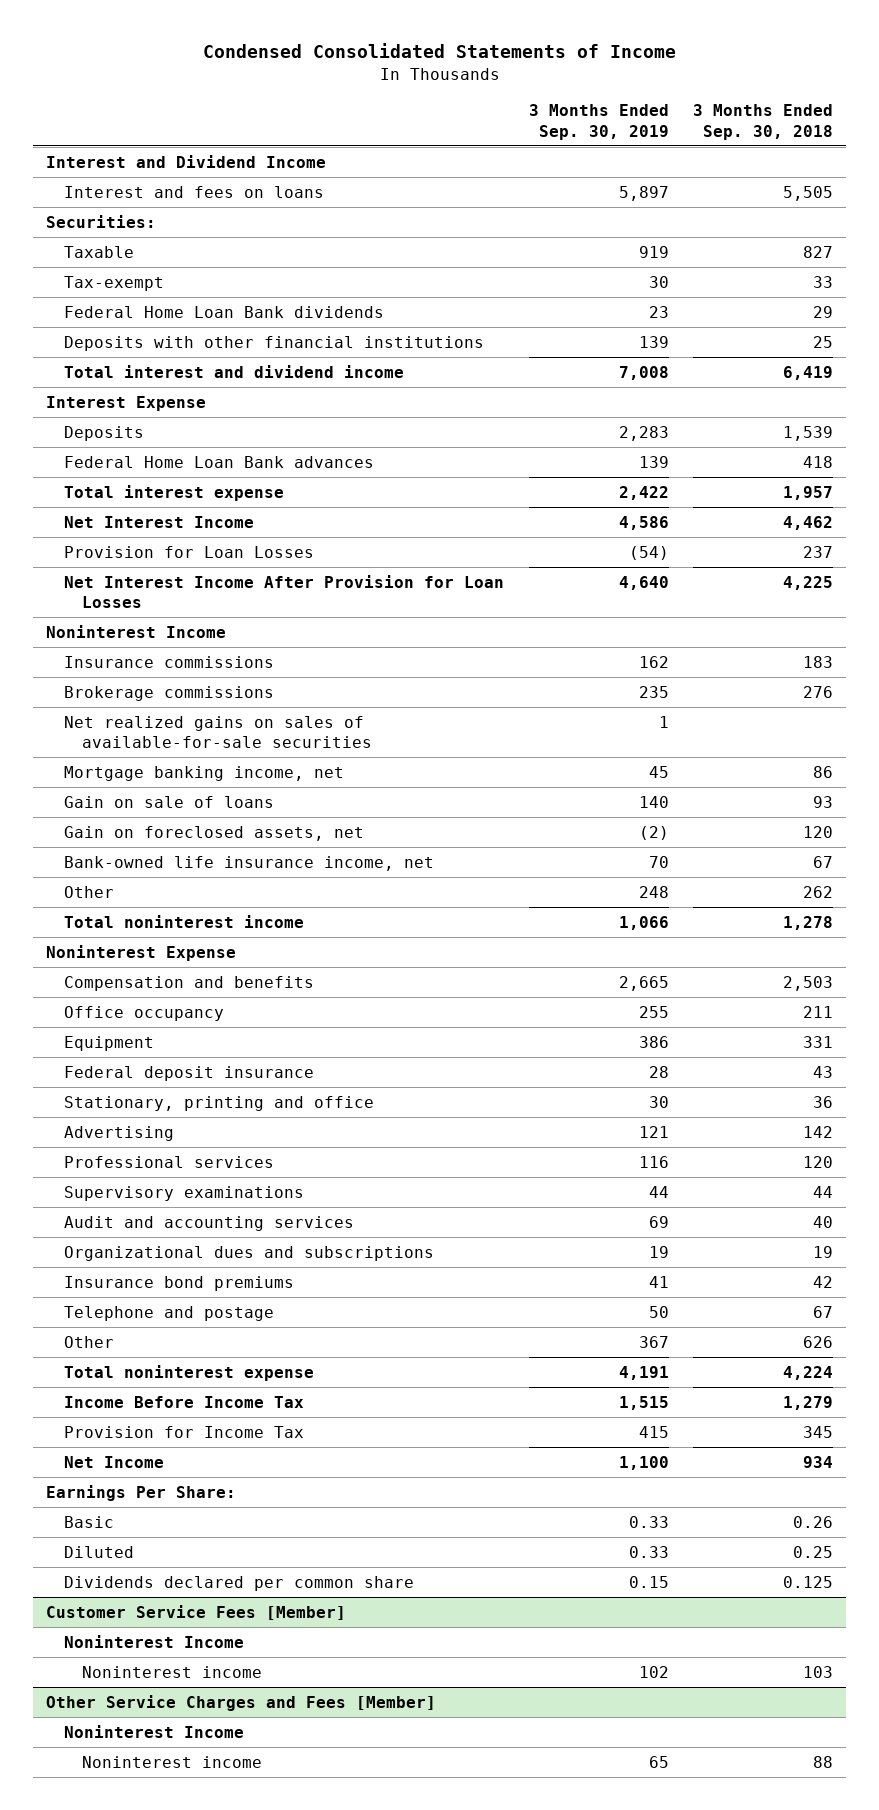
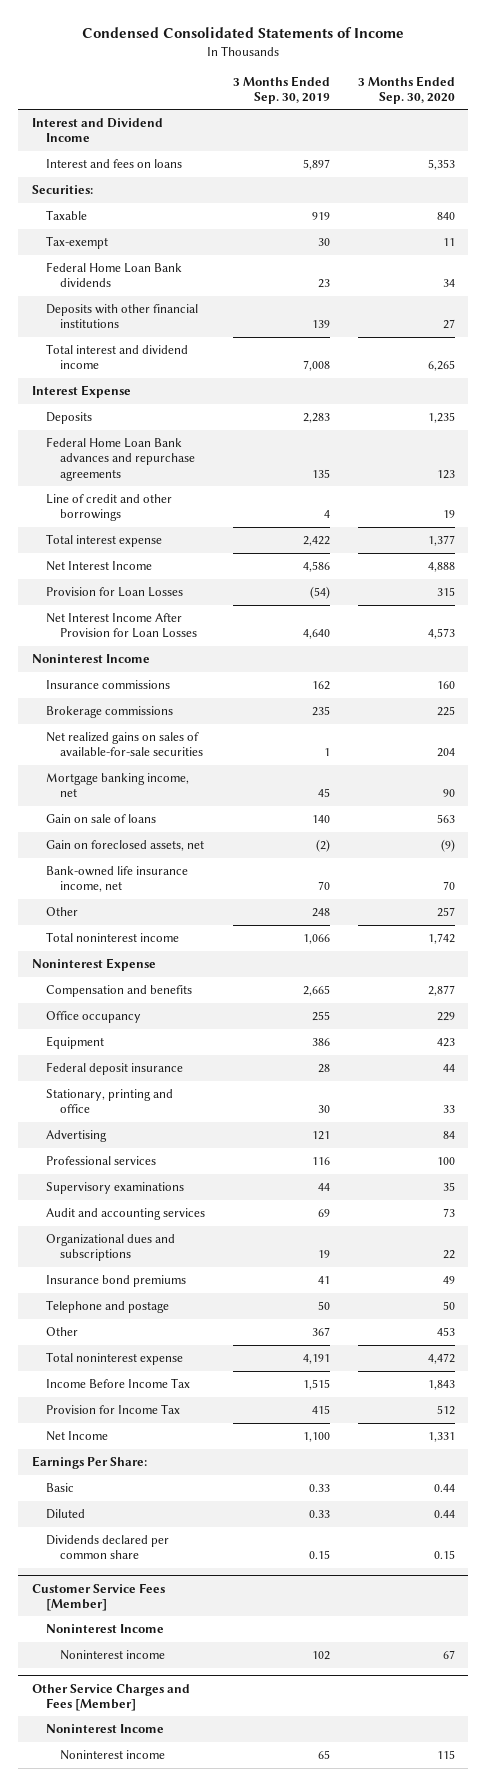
- | 3 Months Ended Sep. 30, 2019 | 3 Months Ended Sep. 30, 2018
+ | 3 Months Ended Sep. 30, 2019 | 3 Months Ended Sep. 30, 2020
- Federal Home Loan Bank advances | 139 | 418
+ Federal Home Loan Bank advances and repurchase agreements | 135 | 123
+ Line of credit and other borrowings | 4 | 19

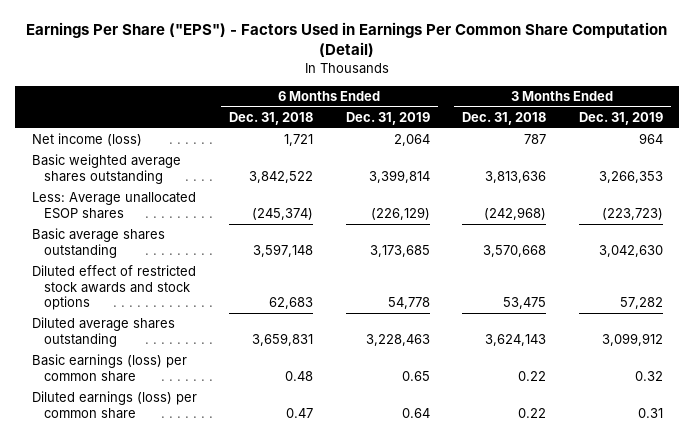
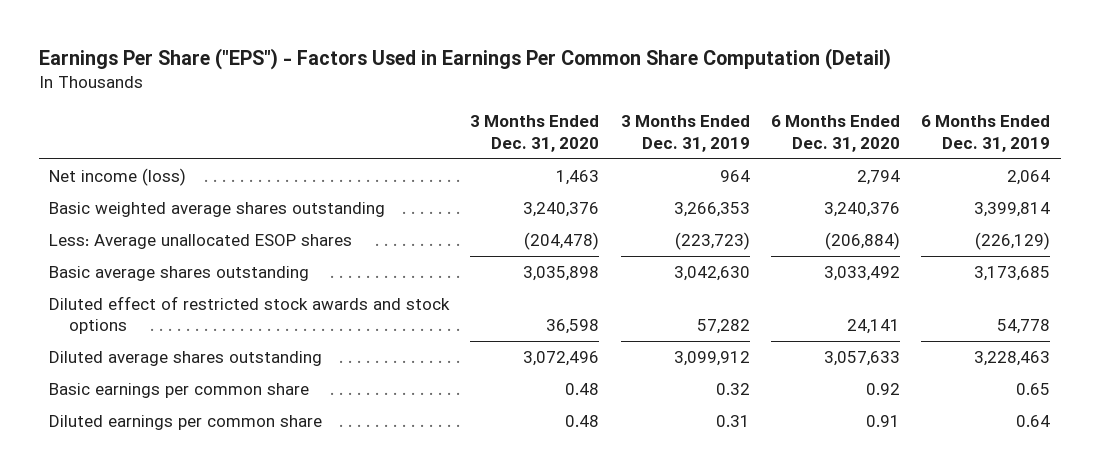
- | 6 Months Ended Dec. 31, 2018 | 6 Months Ended Dec. 31, 2019 | 3 Months Ended Dec. 31, 2018 | 3 Months Ended Dec. 31, 2019
+ | 3 Months Ended Dec. 31, 2020 | 3 Months Ended Dec. 31, 2019 | 6 Months Ended Dec. 31, 2020 | 6 Months Ended Dec. 31, 2019
- Basic earnings (loss) per common share | 0.48 | 0.65 | 0.22 | 0.32
- Diluted earnings (loss) per common share | 0.47 | 0.64 | 0.22 | 0.31
+ Basic earnings per common share | 0.48 | 0.32 | 0.92 | 0.65
+ Diluted earnings per common share | 0.48 | 0.31 | 0.91 | 0.64

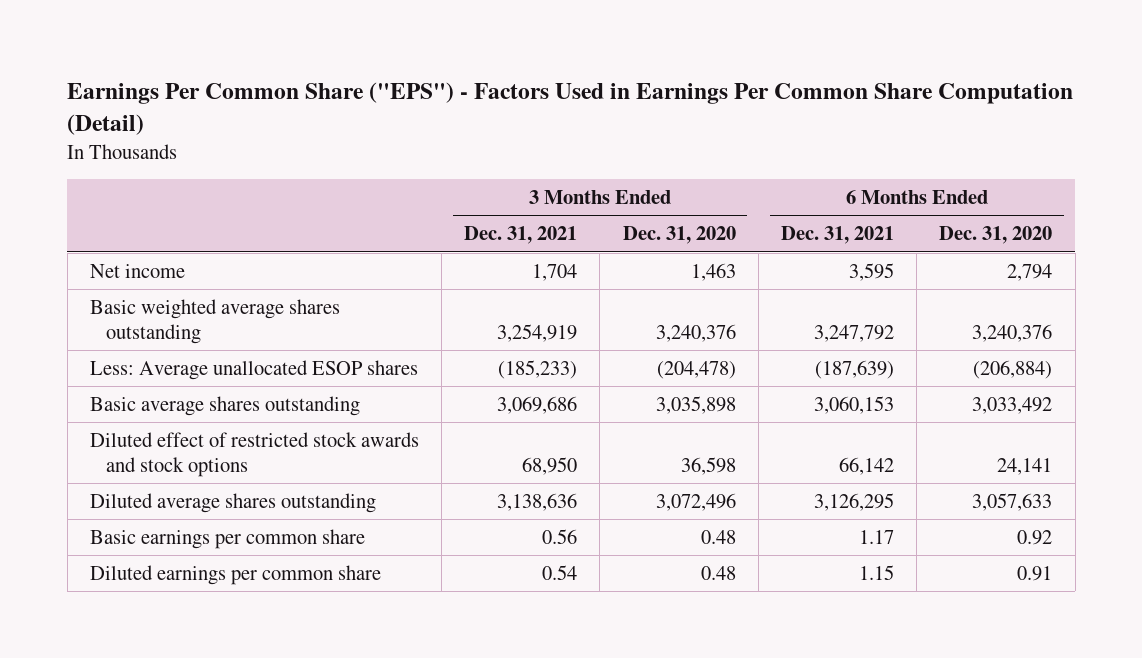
- Earnings Per Share ("EPS") - Factors Used in Earnings Per Common Share Computation (Detail)
+ Earnings Per Common Share ("EPS") - Factors Used in Earnings Per Common Share Computation (Detail)
- | 3 Months Ended Dec. 31, 2020 | 3 Months Ended Dec. 31, 2019 | 6 Months Ended Dec. 31, 2020 | 6 Months Ended Dec. 31, 2019
+ | 3 Months Ended Dec. 31, 2021 | 3 Months Ended Dec. 31, 2020 | 6 Months Ended Dec. 31, 2021 | 6 Months Ended Dec. 31, 2020
- Net income (loss) | 1,463 | 964 | 2,794 | 2,064
+ Net income | 1,704 | 1,463 | 3,595 | 2,794

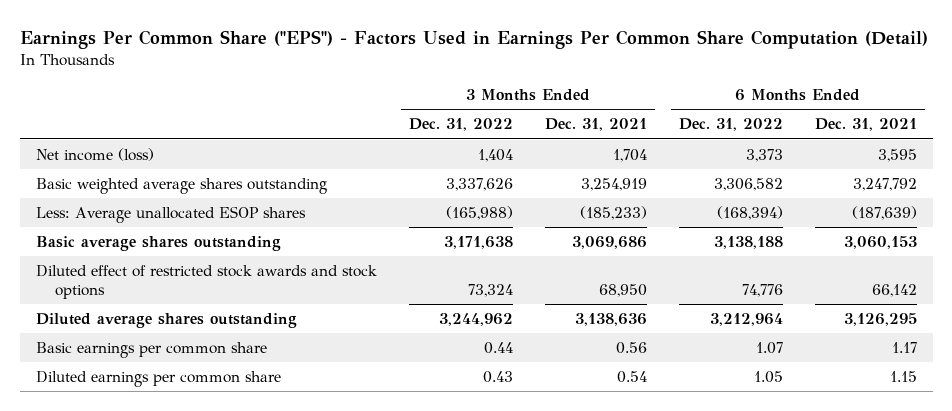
- | 3 Months Ended Dec. 31, 2021 | 3 Months Ended Dec. 31, 2020 | 6 Months Ended Dec. 31, 2021 | 6 Months Ended Dec. 31, 2020
+ | 3 Months Ended Dec. 31, 2022 | 3 Months Ended Dec. 31, 2021 | 6 Months Ended Dec. 31, 2022 | 6 Months Ended Dec. 31, 2021
- Net income | 1,704 | 1,463 | 3,595 | 2,794
+ Net income (loss) | 1,404 | 1,704 | 3,373 | 3,595

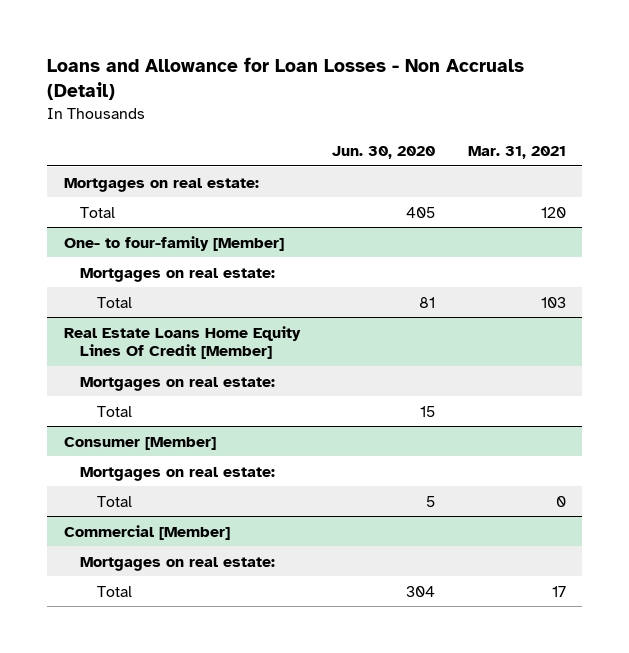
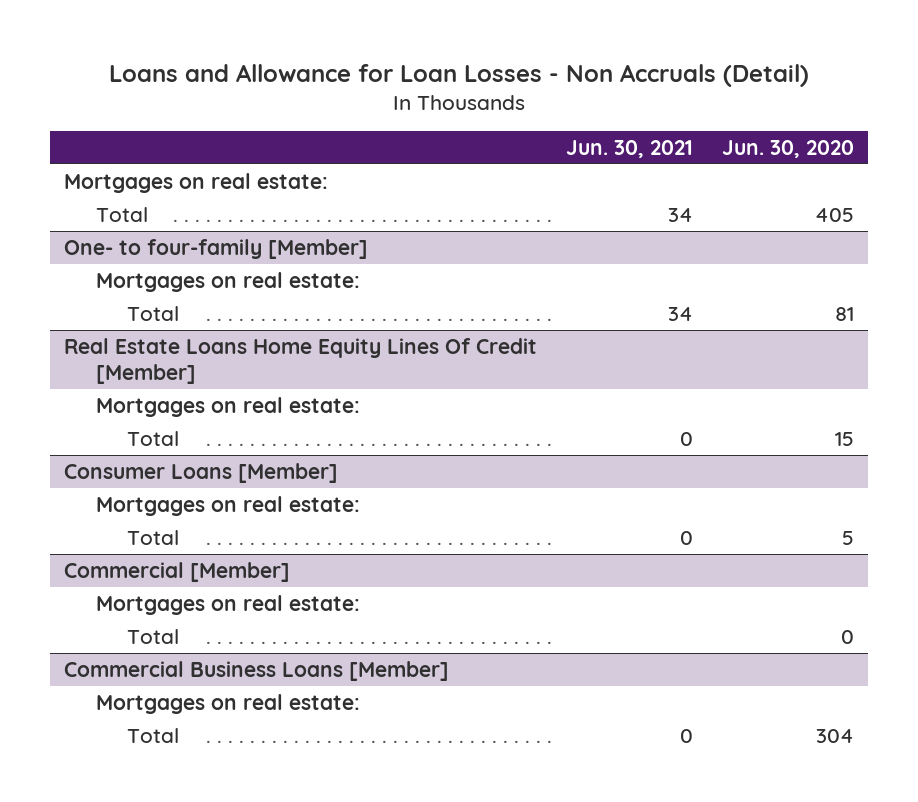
- | Jun. 30, 2020 | Mar. 31, 2021
+ | Jun. 30, 2021 | Jun. 30, 2020
- Consumer [Member]
+ Consumer Loans [Member]
@ Commercial [Member]
+ Total | | 0
+ Commercial Business Loans [Member]
+ Mortgages on real estate:

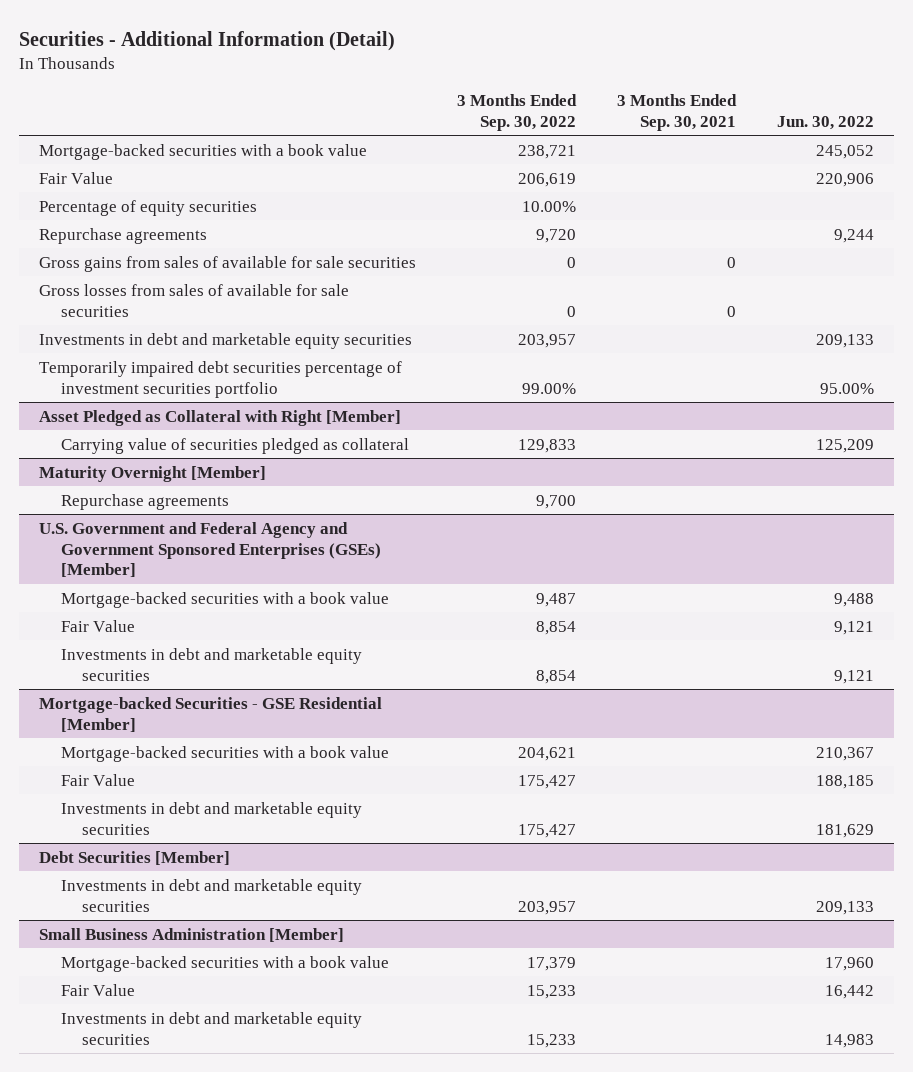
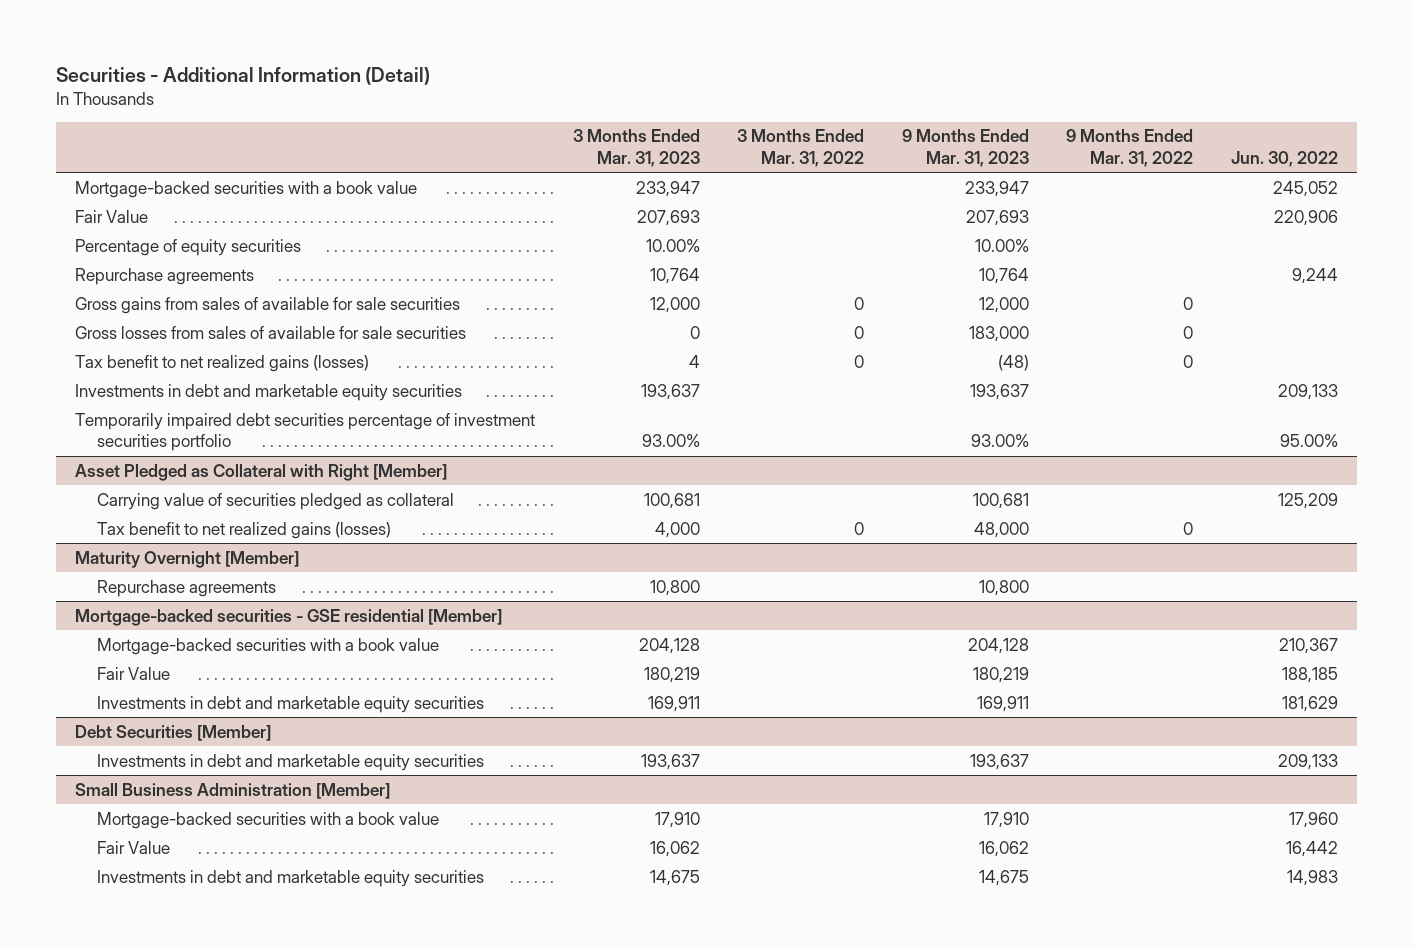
- | 3 Months Ended Sep. 30, 2022 | 3 Months Ended Sep. 30, 2021 | Jun. 30, 2022
+ | 3 Months Ended Mar. 31, 2023 | 3 Months Ended Mar. 31, 2022 | 9 Months Ended Mar. 31, 2023 | 9 Months Ended Mar. 31, 2022 | Jun. 30, 2022
+ Tax benefit to net realized gains (losses) | 4 | 0 | (48) | 0 |
@ Asset Pledged as Collateral with Right [Member]
+ Tax benefit to net realized gains (losses) | 4,000 | 0 | 48,000 | 0 |
- U.S. Government and Federal Agency and Government Sponsored Enterprises (GSEs) [Member]
- Mortgage-backed securities with a book value | 9,487 | | 9,488
- Fair Value | 8,854 | | 9,121
- Investments in debt and marketable equity securities | 8,854 | | 9,121
- Mortgage-backed Securities - GSE Residential [Member]
+ Mortgage-backed securities - GSE residential [Member]

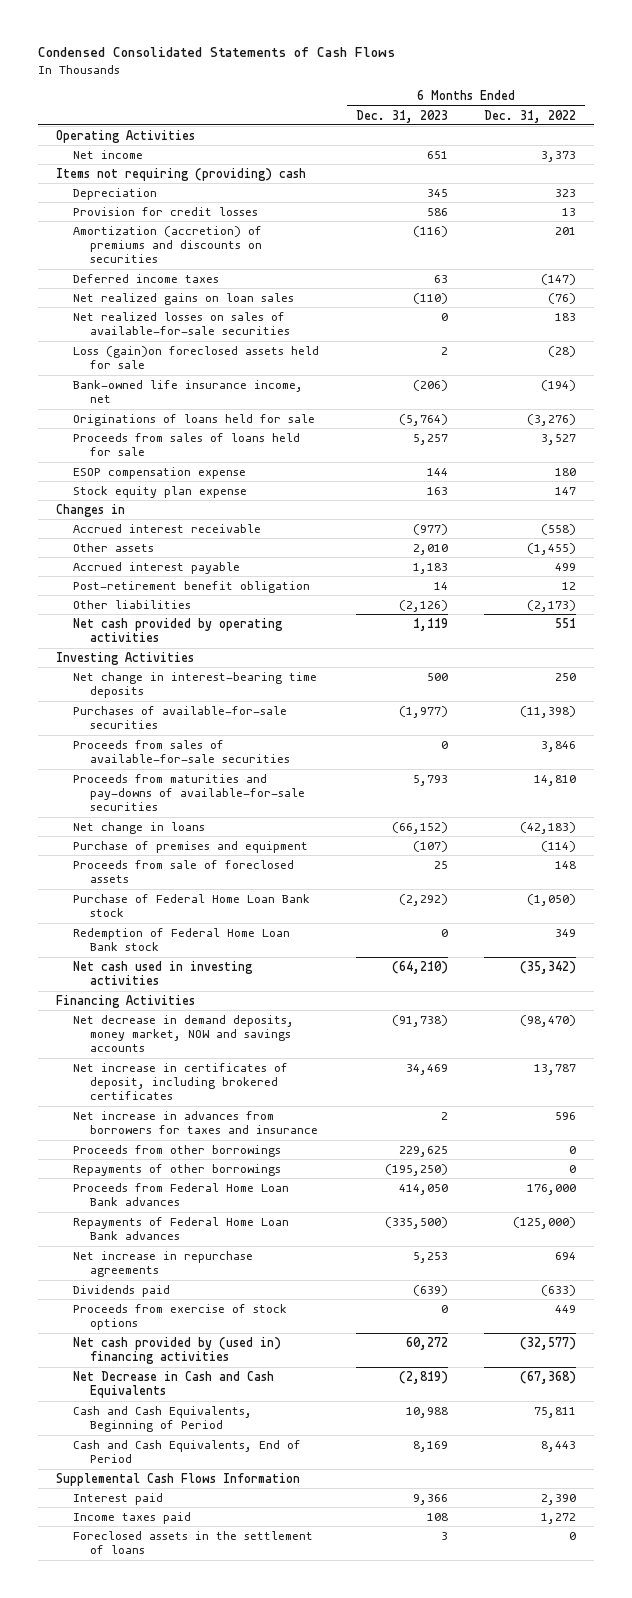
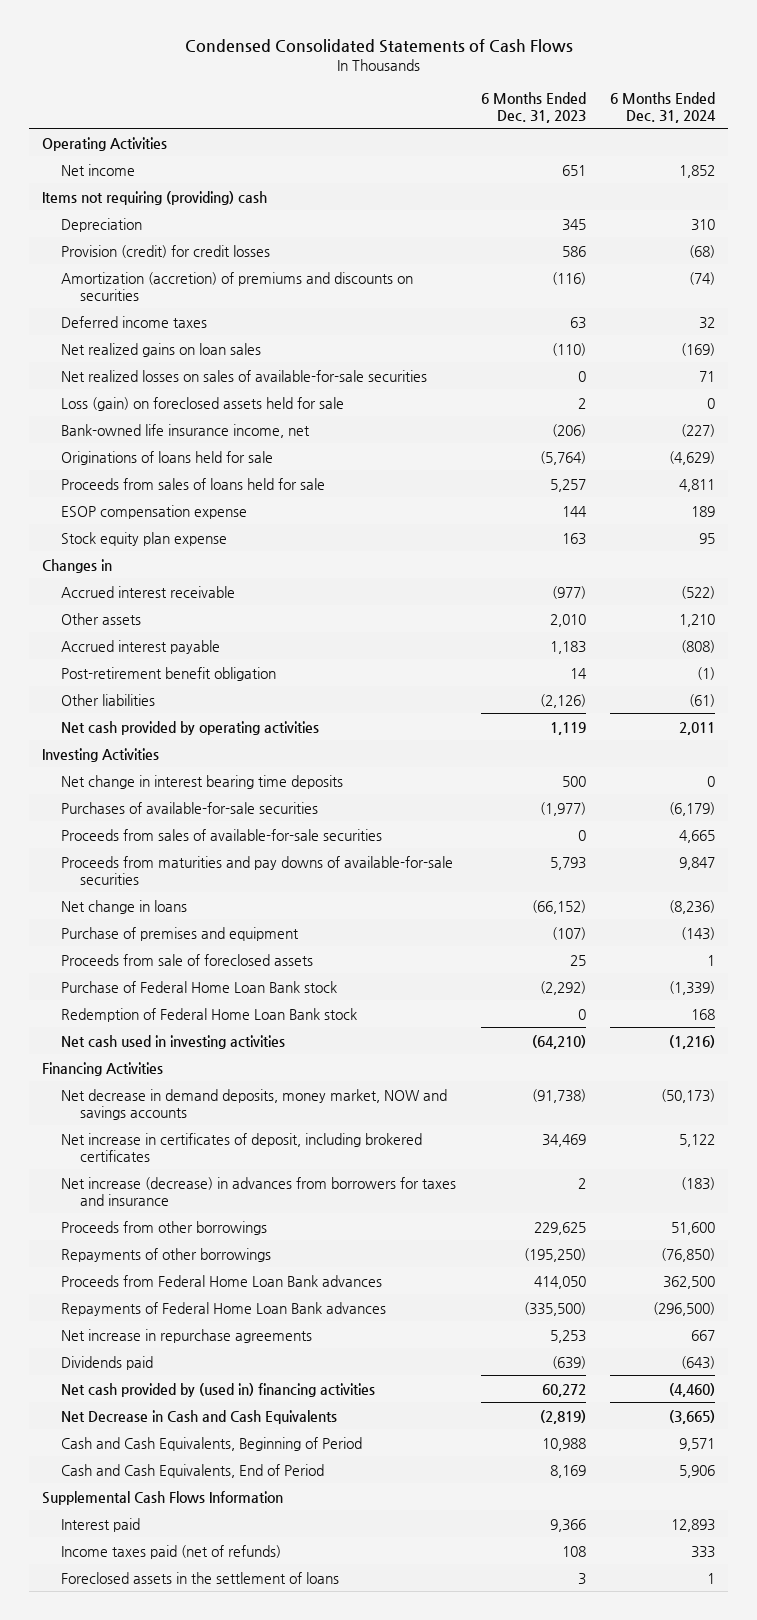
- | 6 Months Ended Dec. 31, 2023 | 6 Months Ended Dec. 31, 2022
+ | 6 Months Ended Dec. 31, 2023 | 6 Months Ended Dec. 31, 2024
- Provision for credit losses | 586 | 13
+ Provision (credit) for credit losses | 586 | (68)
- Loss (gain)on foreclosed assets held for sale | 2 | (28)
+ Loss (gain) on foreclosed assets held for sale | 2 | 0
- Net change in interest-bearing time deposits | 500 | 250
+ Net change in interest bearing time deposits | 500 | 0
- Proceeds from maturities and pay-downs of available-for-sale securities | 5,793 | 14,810
+ Proceeds from maturities and pay downs of available-for-sale securities | 5,793 | 9,847
- Net increase in advances from borrowers for taxes and insurance | 2 | 596
+ Net increase (decrease) in advances from borrowers for taxes and insurance | 2 | (183)
- Proceeds from exercise of stock options | 0 | 449
- Income taxes paid | 108 | 1,272
+ Income taxes paid (net of refunds) | 108 | 333

